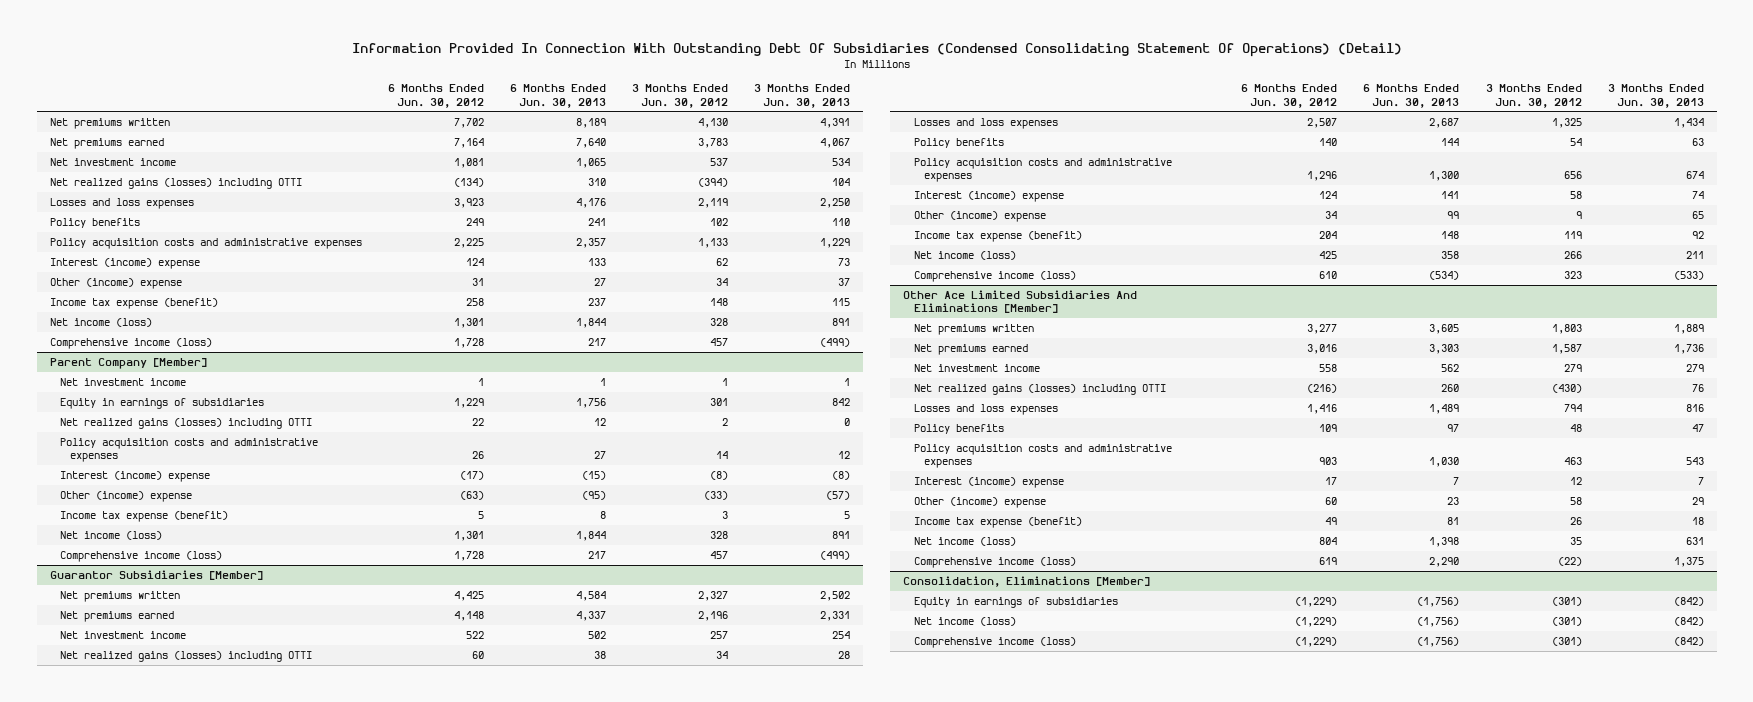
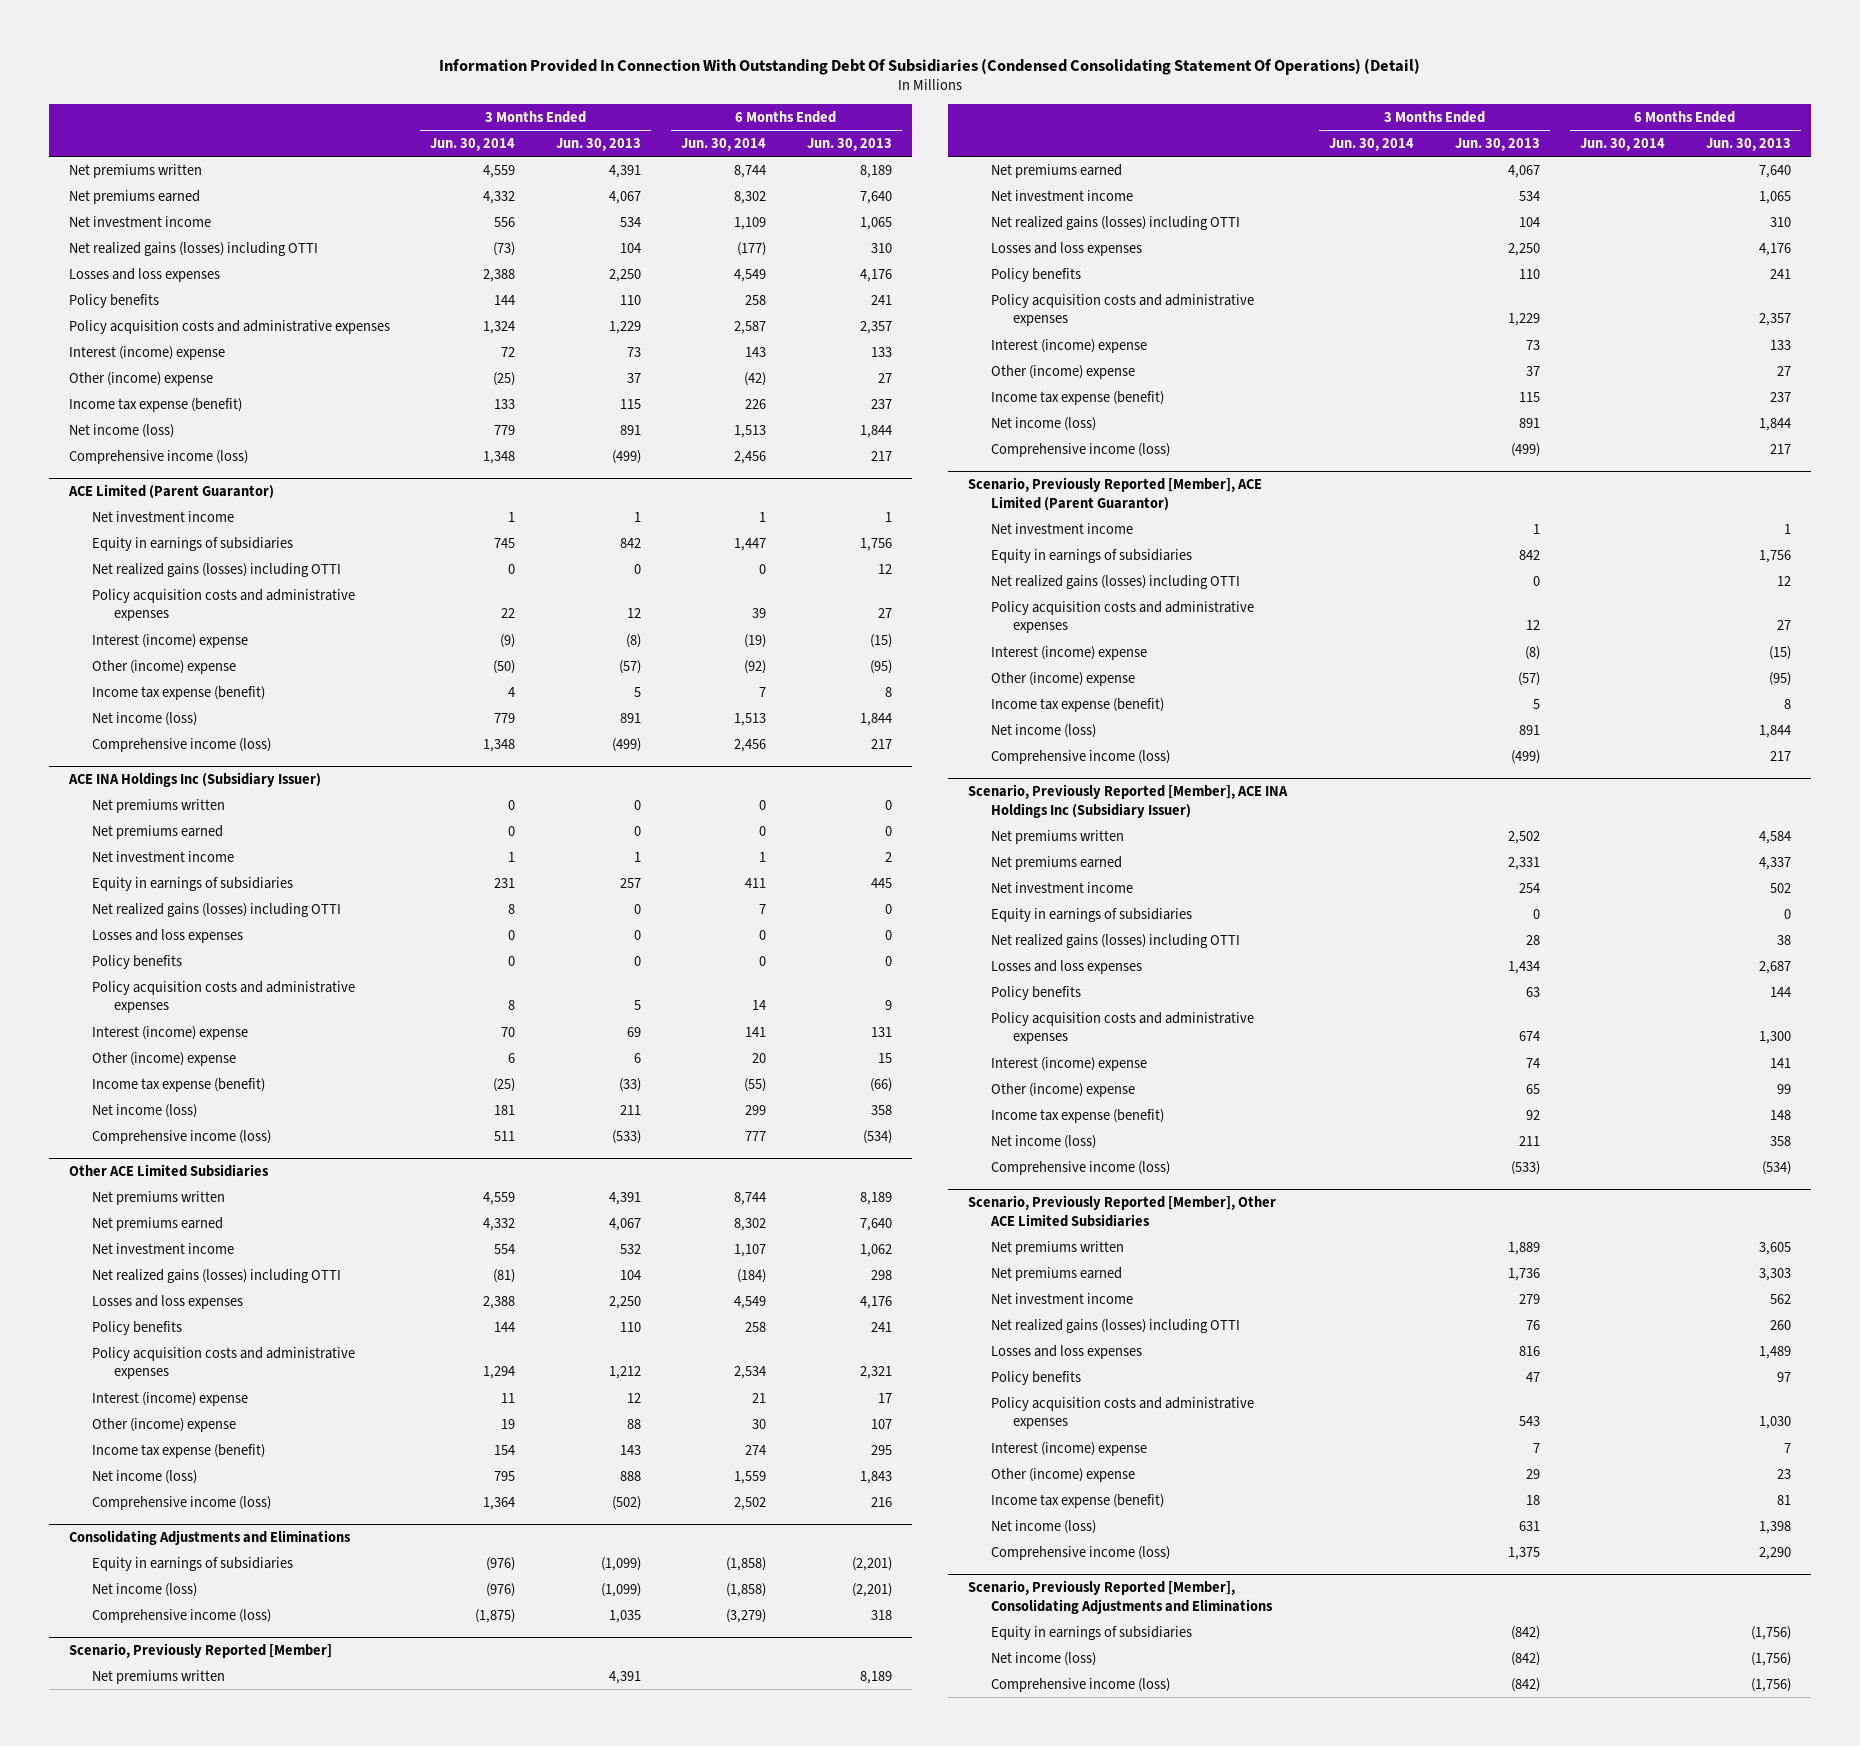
- | 6 Months Ended Jun. 30, 2012 | 6 Months Ended Jun. 30, 2013 | 3 Months Ended Jun. 30, 2012 | 3 Months Ended Jun. 30, 2013
+ | 3 Months Ended Jun. 30, 2014 | 3 Months Ended Jun. 30, 2013 | 6 Months Ended Jun. 30, 2014 | 6 Months Ended Jun. 30, 2013
- Parent Company [Member]
+ ACE Limited (Parent Guarantor)
- Guarantor Subsidiaries [Member]
+ ACE INA Holdings Inc (Subsidiary Issuer)
+ Net premiums written | 0 | 0 | 0 | 0
+ Net premiums earned | 0 | 0 | 0 | 0
+ Net investment income | 1 | 1 | 1 | 2
+ Equity in earnings of subsidiaries | 231 | 257 | 411 | 445
+ Net realized gains (losses) including OTTI | 8 | 0 | 7 | 0
+ Losses and loss expenses | 0 | 0 | 0 | 0
+ Policy benefits | 0 | 0 | 0 | 0
+ Policy acquisition costs and administrative expenses | 8 | 5 | 14 | 9
+ Interest (income) expense | 70 | 69 | 141 | 131
+ Other (income) expense | 6 | 6 | 20 | 15
+ Income tax expense (benefit) | (25) | (33) | (55) | (66)
+ Net income (loss) | 181 | 211 | 299 | 358
+ Comprehensive income (loss) | 511 | (533) | 777 | (534)
+ Other ACE Limited Subsidiaries
+ Net premiums written | 4,559 | 4,391 | 8,744 | 8,189
+ Net premiums earned | 4,332 | 4,067 | 8,302 | 7,640
+ Net investment income | 554 | 532 | 1,107 | 1,062
+ Net realized gains (losses) including OTTI | (81) | 104 | (184) | 298
+ Losses and loss expenses | 2,388 | 2,250 | 4,549 | 4,176
+ Policy benefits | 144 | 110 | 258 | 241
+ Policy acquisition costs and administrative expenses | 1,294 | 1,212 | 2,534 | 2,321
+ Interest (income) expense | 11 | 12 | 21 | 17
+ Other (income) expense | 19 | 88 | 30 | 107
+ Income tax expense (benefit) | 154 | 143 | 274 | 295
+ Net income (loss) | 795 | 888 | 1,559 | 1,843
+ Comprehensive income (loss) | 1,364 | (502) | 2,502 | 216
+ Consolidating Adjustments and Eliminations
+ Equity in earnings of subsidiaries | (976) | (1,099) | (1,858) | (2,201)
+ Net income (loss) | (976) | (1,099) | (1,858) | (2,201)
+ Comprehensive income (loss) | (1,875) | 1,035 | (3,279) | 318
+ Scenario, Previously Reported [Member]
+ Net premiums written | | 4,391 | | 8,189
+ Net premiums earned | | 4,067 | | 7,640
+ Net investment income | | 534 | | 1,065
+ Net realized gains (losses) including OTTI | | 104 | | 310
+ Losses and loss expenses | | 2,250 | | 4,176
+ Policy benefits | | 110 | | 241
+ Policy acquisition costs and administrative expenses | | 1,229 | | 2,357
+ Interest (income) expense | | 73 | | 133
+ Other (income) expense | | 37 | | 27
+ Income tax expense (benefit) | | 115 | | 237
+ Net income (loss) | | 891 | | 1,844
+ Comprehensive income (loss) | | (499) | | 217
+ Scenario, Previously Reported [Member], ACE Limited (Parent Guarantor)
+ Net investment income | | 1 | | 1
+ Equity in earnings of subsidiaries | | 842 | | 1,756
+ Net realized gains (losses) including OTTI | | 0 | | 12
+ Policy acquisition costs and administrative expenses | | 12 | | 27
+ Interest (income) expense | | (8) | | (15)
+ Other (income) expense | | (57) | | (95)
+ Income tax expense (benefit) | | 5 | | 8
+ Net income (loss) | | 891 | | 1,844
+ Comprehensive income (loss) | | (499) | | 217
+ Scenario, Previously Reported [Member], ACE INA Holdings Inc (Subsidiary Issuer)
+ Equity in earnings of subsidiaries | | 0 | | 0
- Other Ace Limited Subsidiaries And Eliminations [Member]
+ Scenario, Previously Reported [Member], Other ACE Limited Subsidiaries
- Consolidation, Eliminations [Member]
+ Scenario, Previously Reported [Member], Consolidating Adjustments and Eliminations

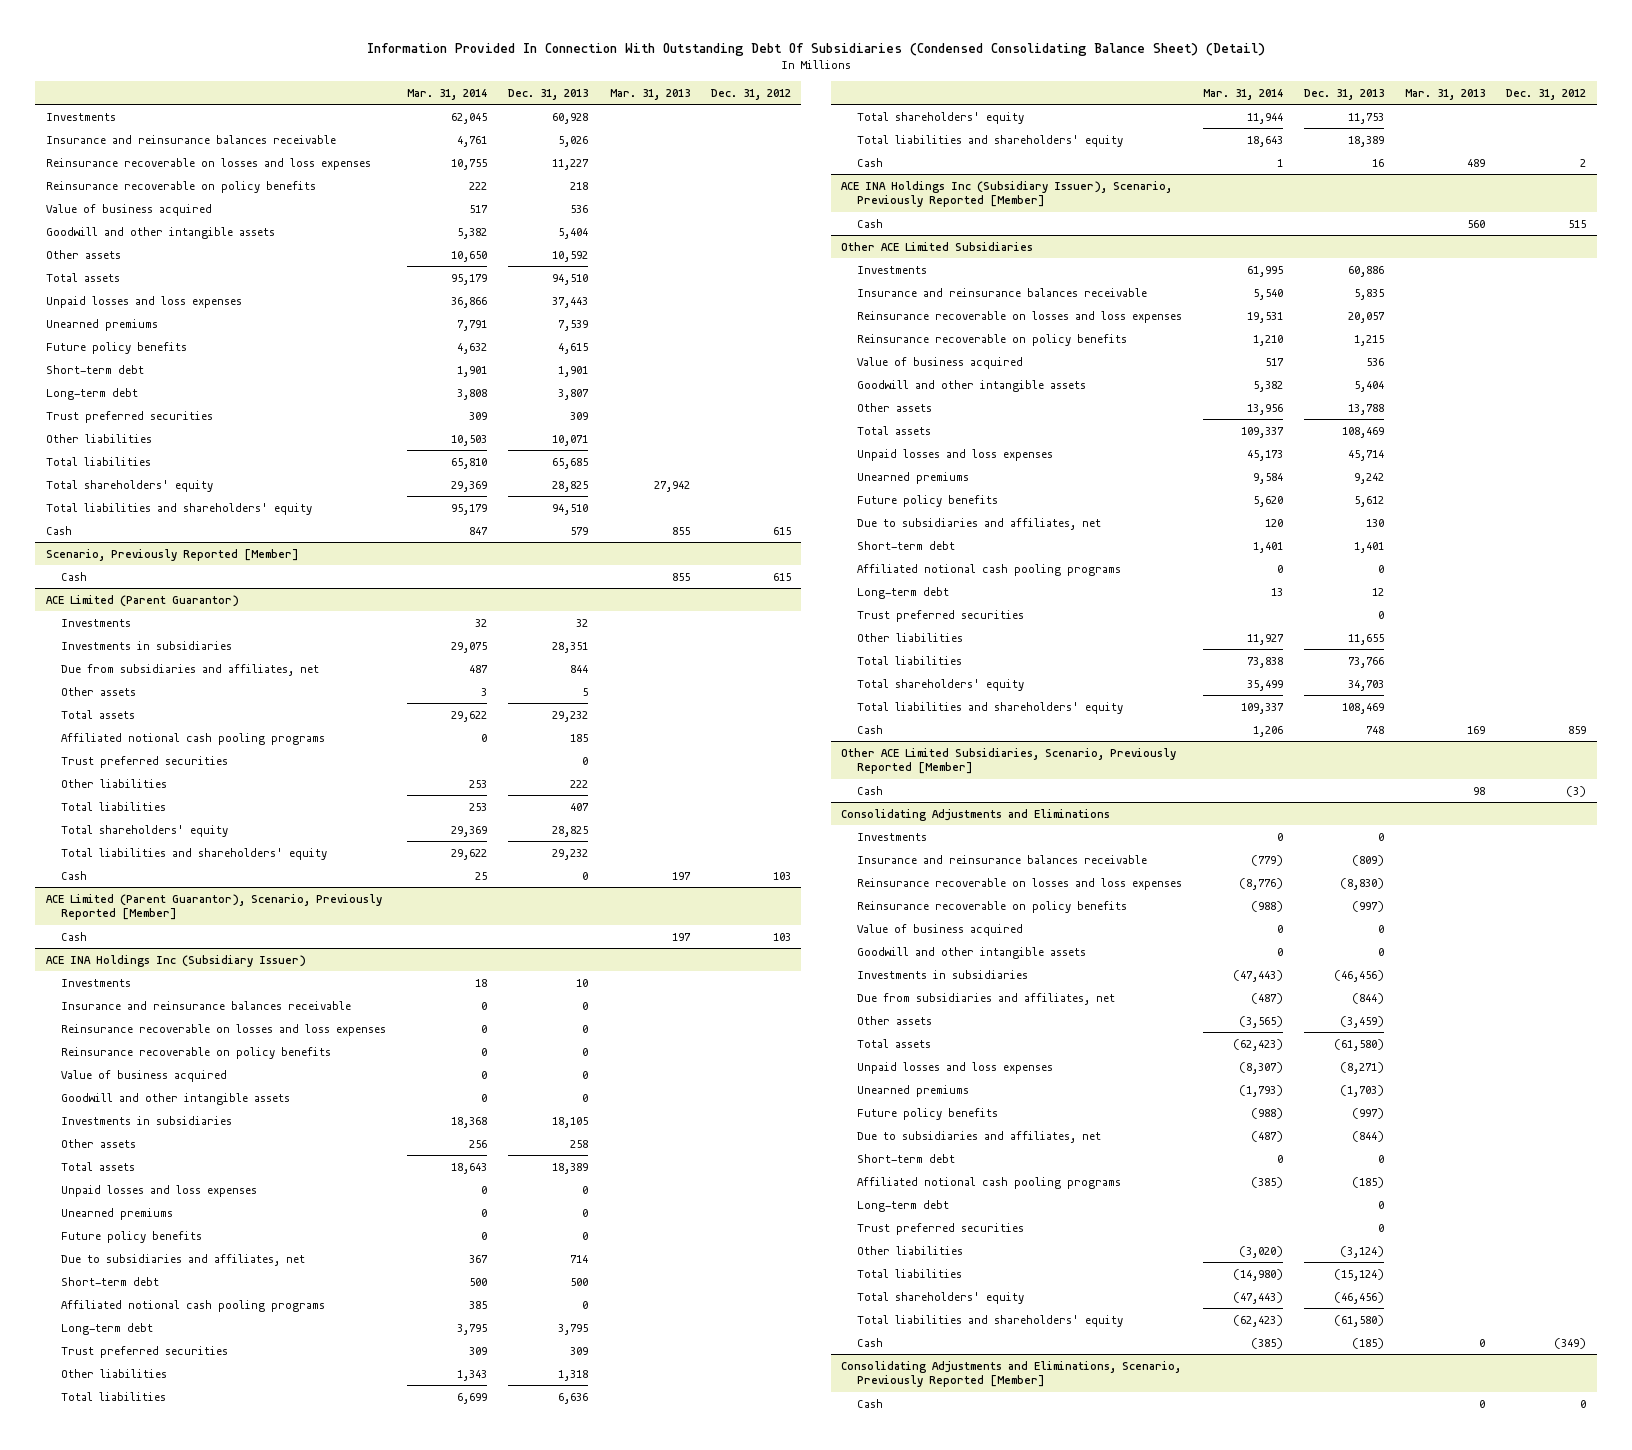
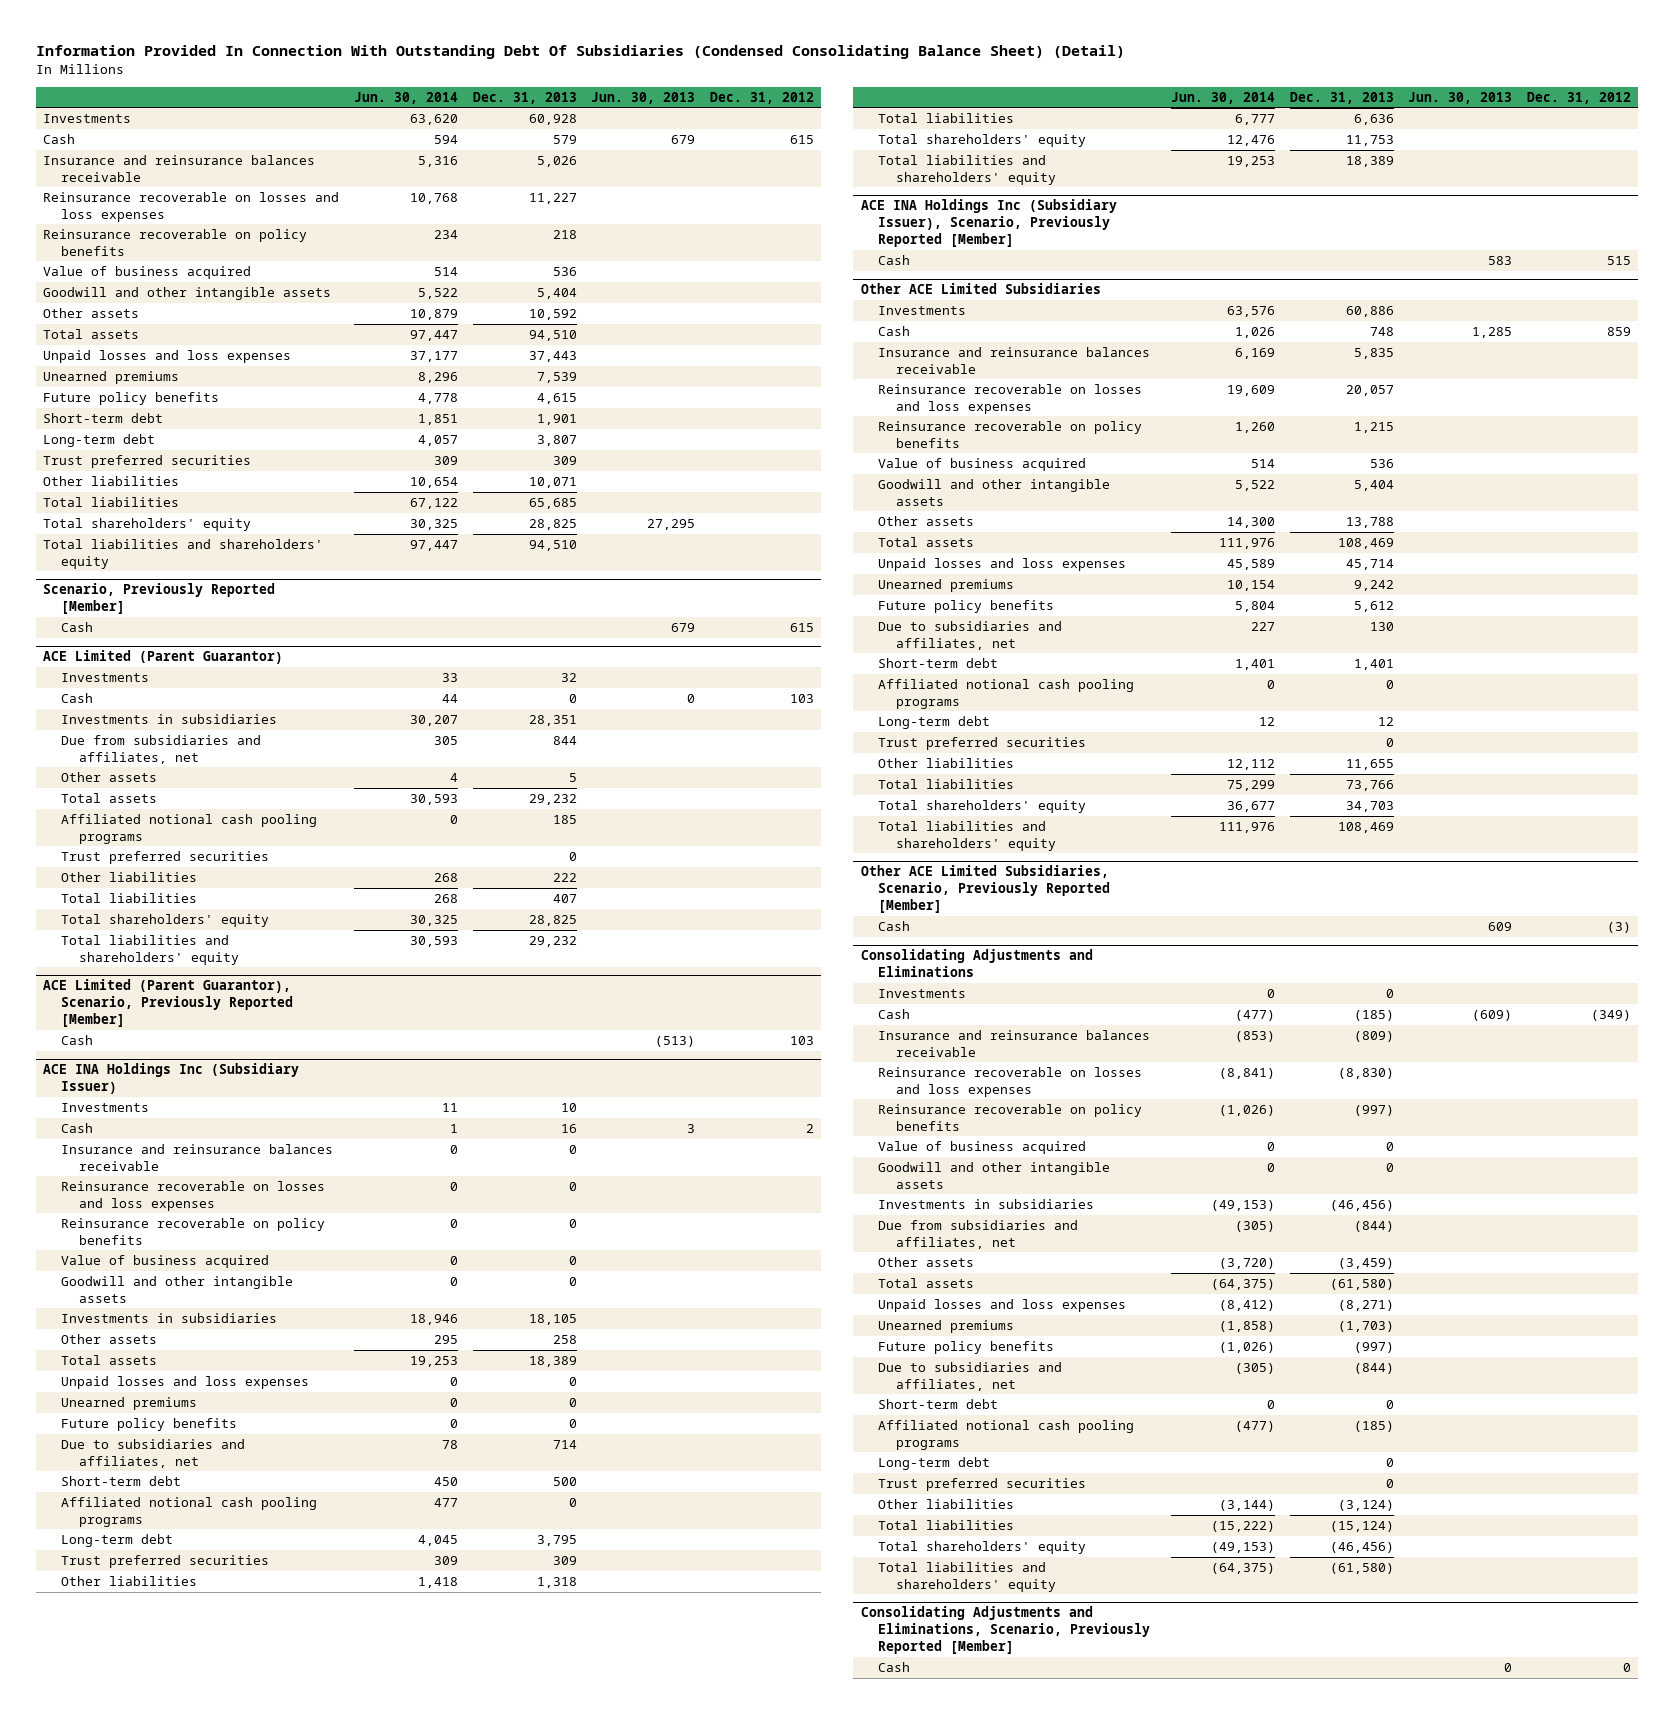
- | Mar. 31, 2014 | Dec. 31, 2013 | Mar. 31, 2013 | Dec. 31, 2012
+ | Jun. 30, 2014 | Dec. 31, 2013 | Jun. 30, 2013 | Dec. 31, 2012
moved up: Cash | 594 | 579 | 679 | 615
@ ACE Limited (Parent Guarantor)
moved up: Cash | 44 | 0 | 0 | 103
@ ACE INA Holdings Inc (Subsidiary Issuer)
moved up: Cash | 1 | 16 | 3 | 2
@ Other ACE Limited Subsidiaries
moved up: Cash | 1,026 | 748 | 1,285 | 859
@ Consolidating Adjustments and Eliminations
moved up: Cash | (477) | (185) | (609) | (349)

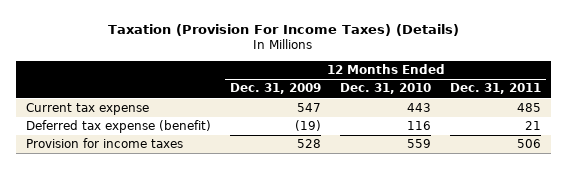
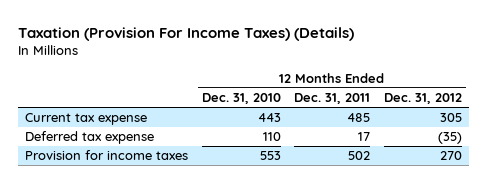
- | 12 Months Ended Dec. 31, 2009 | 12 Months Ended Dec. 31, 2010 | 12 Months Ended Dec. 31, 2011
+ | 12 Months Ended Dec. 31, 2010 | 12 Months Ended Dec. 31, 2011 | 12 Months Ended Dec. 31, 2012
- Deferred tax expense (benefit) | (19) | 116 | 21
- Provision for income taxes | 528 | 559 | 506
+ Deferred tax expense | 110 | 17 | (35)
+ Provision for income taxes | 553 | 502 | 270

